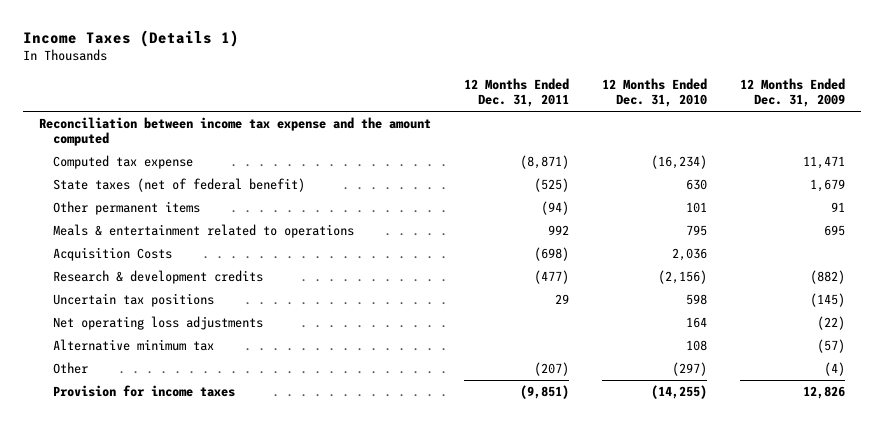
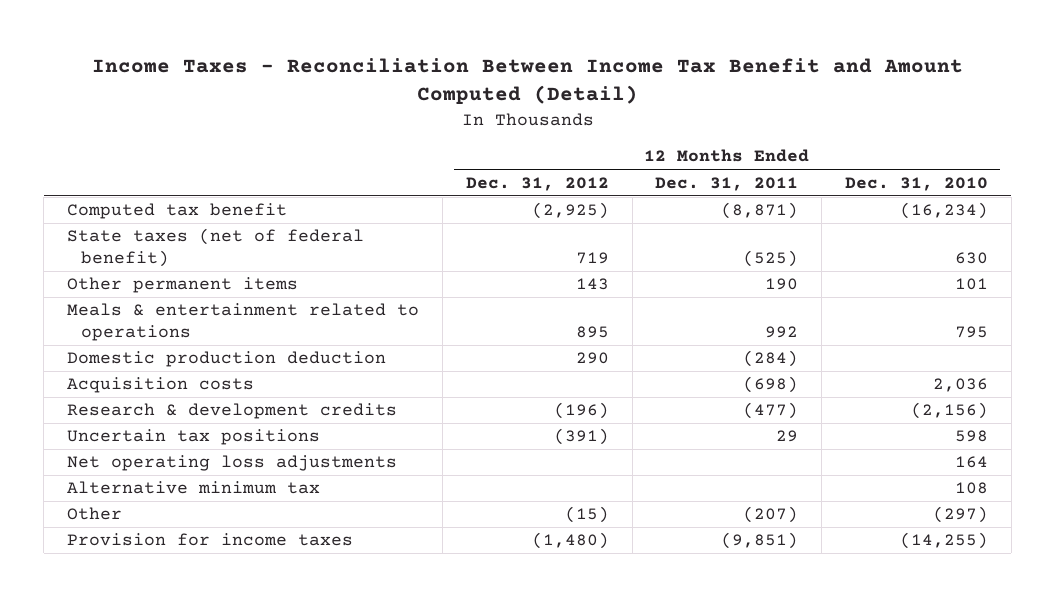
- Income Taxes (Details 1)
+ Income Taxes - Reconciliation Between Income Tax Benefit and Amount Computed (Detail)
- | 12 Months Ended Dec. 31, 2011 | 12 Months Ended Dec. 31, 2010 | 12 Months Ended Dec. 31, 2009
+ | 12 Months Ended Dec. 31, 2012 | 12 Months Ended Dec. 31, 2011 | 12 Months Ended Dec. 31, 2010
- Reconciliation between income tax expense and the amount computed
- Computed tax expense | (8,871) | (16,234) | 11,471
+ Computed tax benefit | (2,925) | (8,871) | (16,234)
- Other permanent items | (94) | 101 | 91
+ Other permanent items | 143 | 190 | 101
- Acquisition Costs | (698) | 2,036 |
+ Domestic production deduction | 290 | (284) |
+ Acquisition costs | | (698) | 2,036

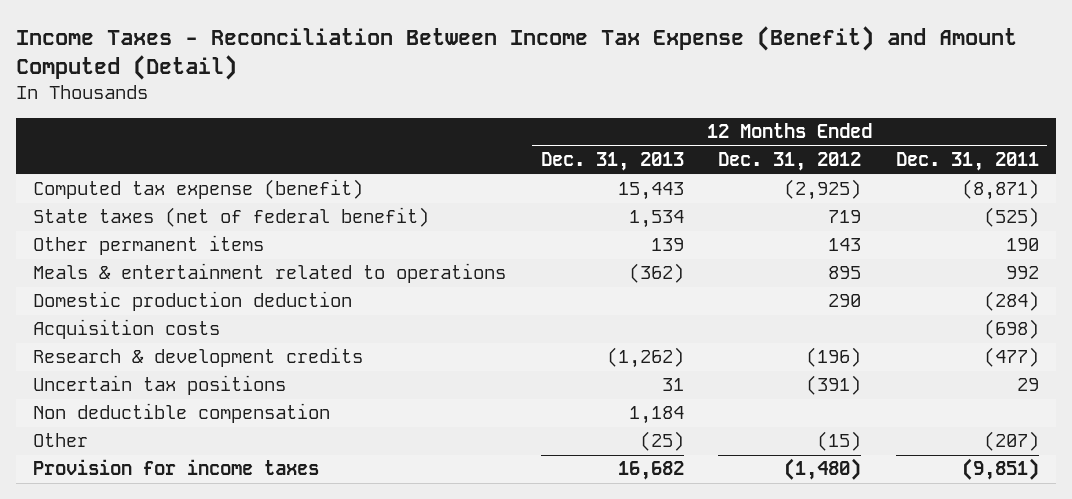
- Income Taxes - Reconciliation Between Income Tax Benefit and Amount Computed (Detail)
+ Income Taxes - Reconciliation Between Income Tax Expense (Benefit) and Amount Computed (Detail)
- | 12 Months Ended Dec. 31, 2012 | 12 Months Ended Dec. 31, 2011 | 12 Months Ended Dec. 31, 2010
+ | 12 Months Ended Dec. 31, 2013 | 12 Months Ended Dec. 31, 2012 | 12 Months Ended Dec. 31, 2011
- Computed tax benefit | (2,925) | (8,871) | (16,234)
+ Computed tax expense (benefit) | 15,443 | (2,925) | (8,871)
- Net operating loss adjustments | | | 164
- Alternative minimum tax | | | 108
+ Non deductible compensation | 1,184 | |

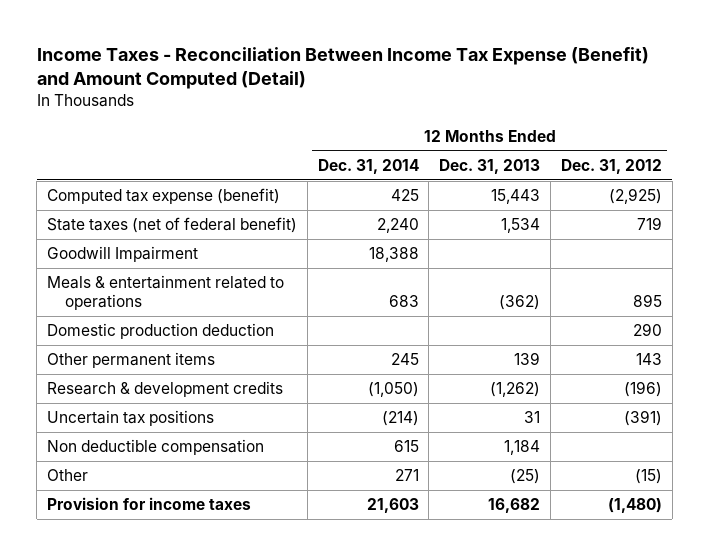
- | 12 Months Ended Dec. 31, 2013 | 12 Months Ended Dec. 31, 2012 | 12 Months Ended Dec. 31, 2011
+ | 12 Months Ended Dec. 31, 2014 | 12 Months Ended Dec. 31, 2013 | 12 Months Ended Dec. 31, 2012
+ Goodwill Impairment | 18,388 | |
- Acquisition costs | | | (698)
moved down: Other permanent items | 245 | 139 | 143

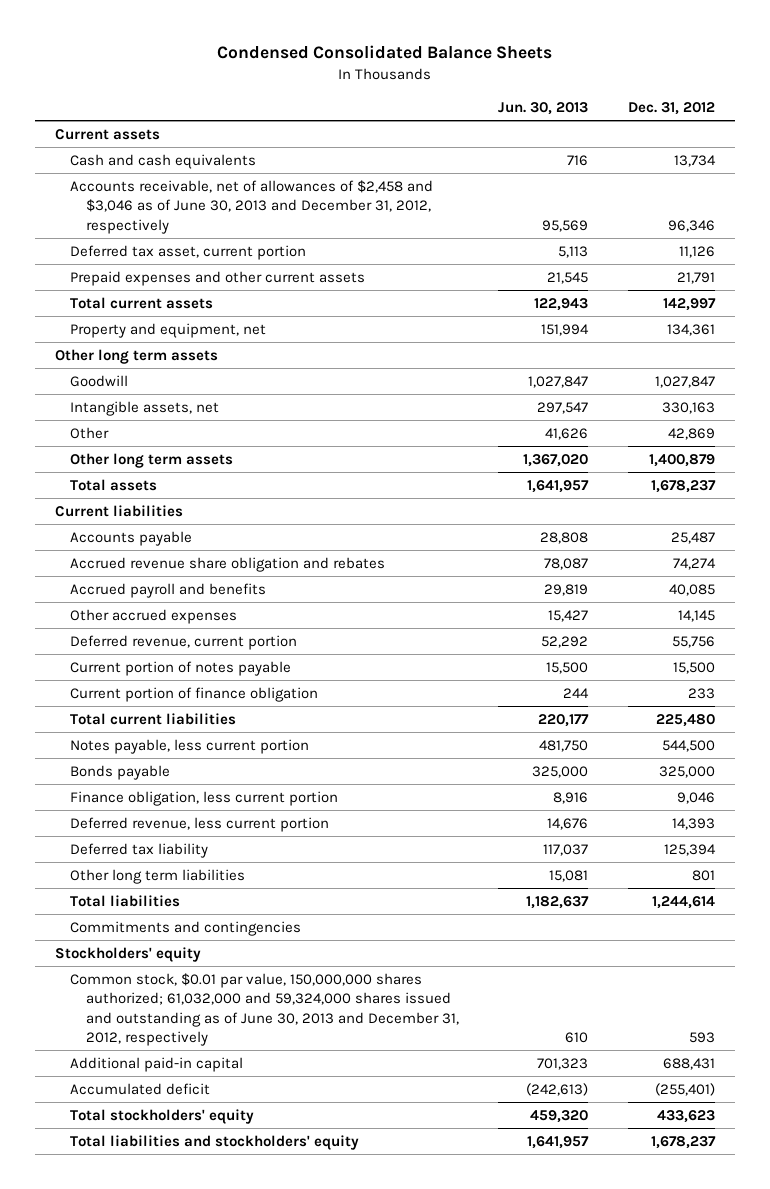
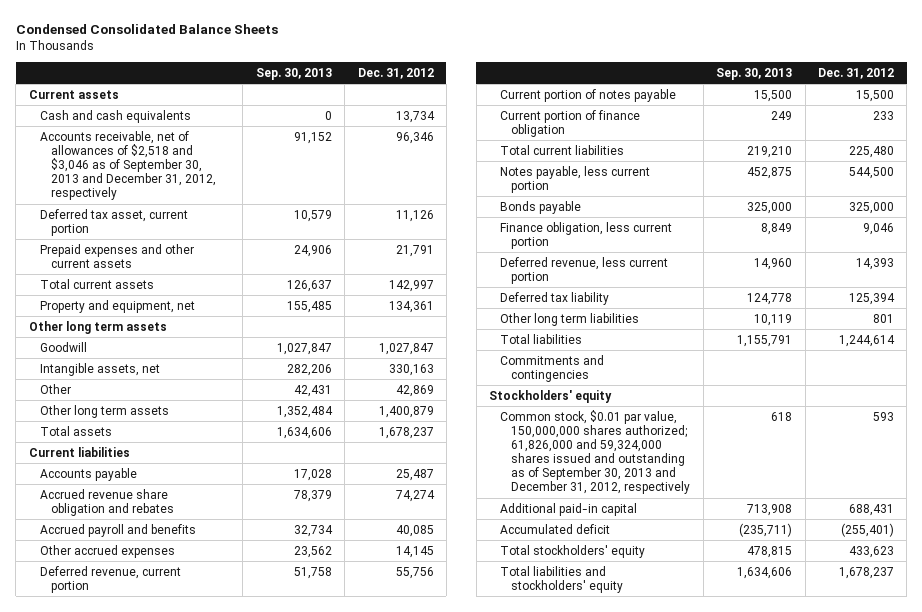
- | Jun. 30, 2013 | Dec. 31, 2012
+ | Sep. 30, 2013 | Dec. 31, 2012
- Accounts receivable, net of allowances of $2,458 and $3,046 as of June 30, 2013 and December 31, 2012, respectively | 95,569 | 96,346
+ Accounts receivable, net of allowances of $2,518 and $3,046 as of September 30, 2013 and December 31, 2012, respectively | 91,152 | 96,346
- Common stock, $0.01 par value, 150,000,000 shares authorized; 61,032,000 and 59,324,000 shares issued and outstanding as of June 30, 2013 and December 31, 2012, respectively | 610 | 593
+ Common stock, $0.01 par value, 150,000,000 shares authorized; 61,826,000 and 59,324,000 shares issued and outstanding as of September 30, 2013 and December 31, 2012, respectively | 618 | 593

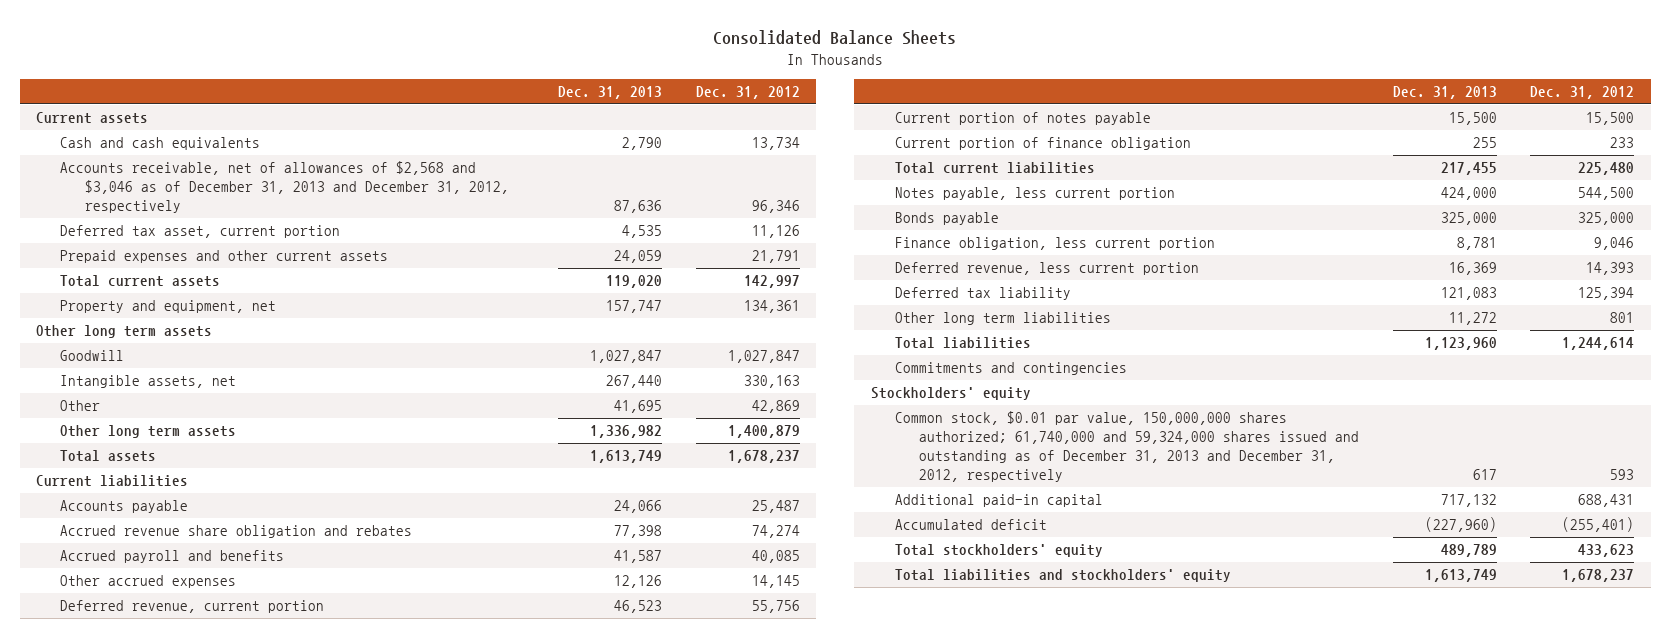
- Condensed Consolidated Balance Sheets
+ Consolidated Balance Sheets
- | Sep. 30, 2013 | Dec. 31, 2012
+ | Dec. 31, 2013 | Dec. 31, 2012
- Accounts receivable, net of allowances of $2,518 and $3,046 as of September 30, 2013 and December 31, 2012, respectively | 91,152 | 96,346
+ Accounts receivable, net of allowances of $2,568 and $3,046 as of December 31, 2013 and December 31, 2012, respectively | 87,636 | 96,346
- Common stock, $0.01 par value, 150,000,000 shares authorized; 61,826,000 and 59,324,000 shares issued and outstanding as of September 30, 2013 and December 31, 2012, respectively | 618 | 593
+ Common stock, $0.01 par value, 150,000,000 shares authorized; 61,740,000 and 59,324,000 shares issued and outstanding as of December 31, 2013 and December 31, 2012, respectively | 617 | 593

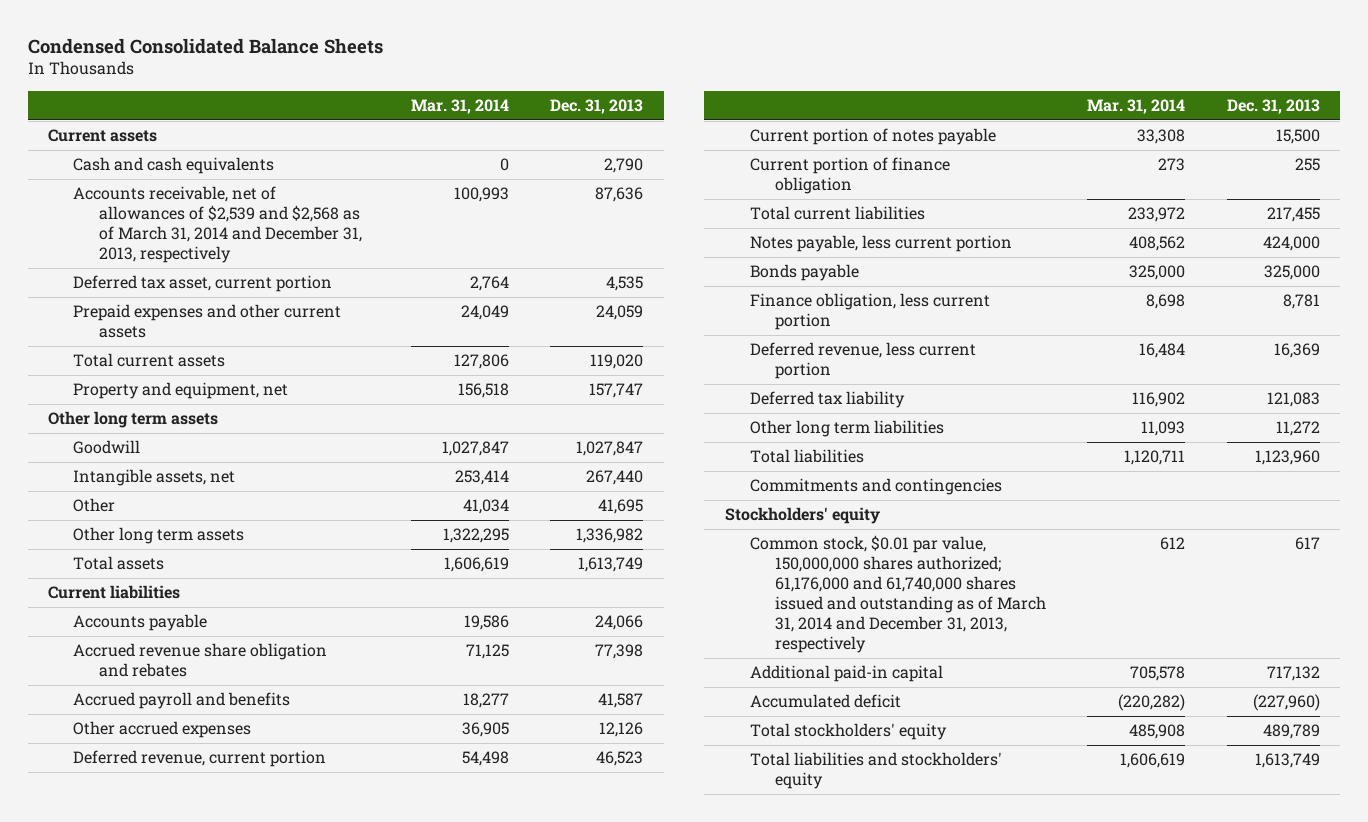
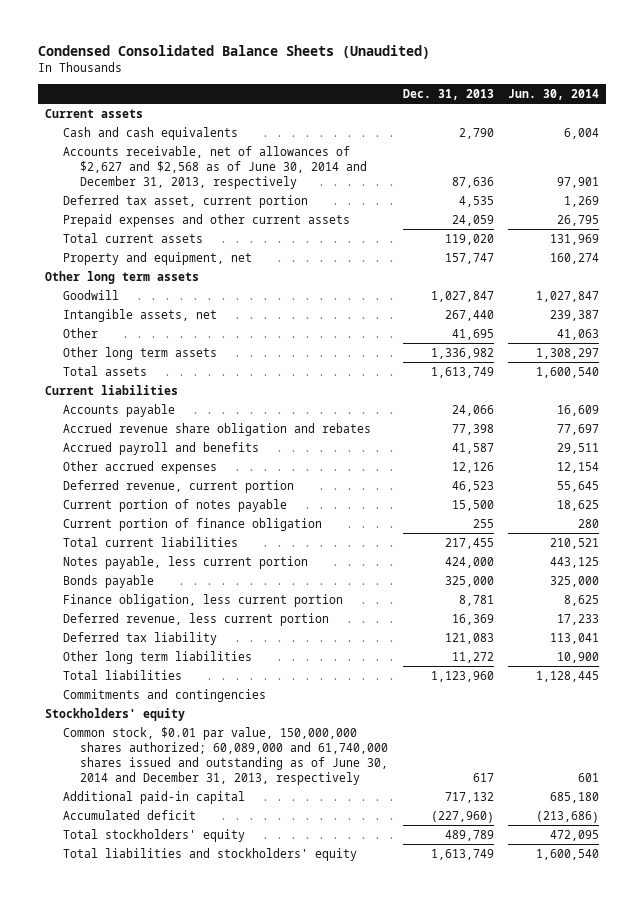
- Condensed Consolidated Balance Sheets
+ Condensed Consolidated Balance Sheets (Unaudited)
- | Mar. 31, 2014 | Dec. 31, 2013
+ | Dec. 31, 2013 | Jun. 30, 2014
- Accounts receivable, net of allowances of $2,539 and $2,568 as of March 31, 2014 and December 31, 2013, respectively | 100,993 | 87,636
+ Accounts receivable, net of allowances of $2,627 and $2,568 as of June 30, 2014 and December 31, 2013, respectively | 87,636 | 97,901
- Common stock, $0.01 par value, 150,000,000 shares authorized; 61,176,000 and 61,740,000 shares issued and outstanding as of March 31, 2014 and December 31, 2013, respectively | 612 | 617
+ Common stock, $0.01 par value, 150,000,000 shares authorized; 60,089,000 and 61,740,000 shares issued and outstanding as of June 30, 2014 and December 31, 2013, respectively | 617 | 601

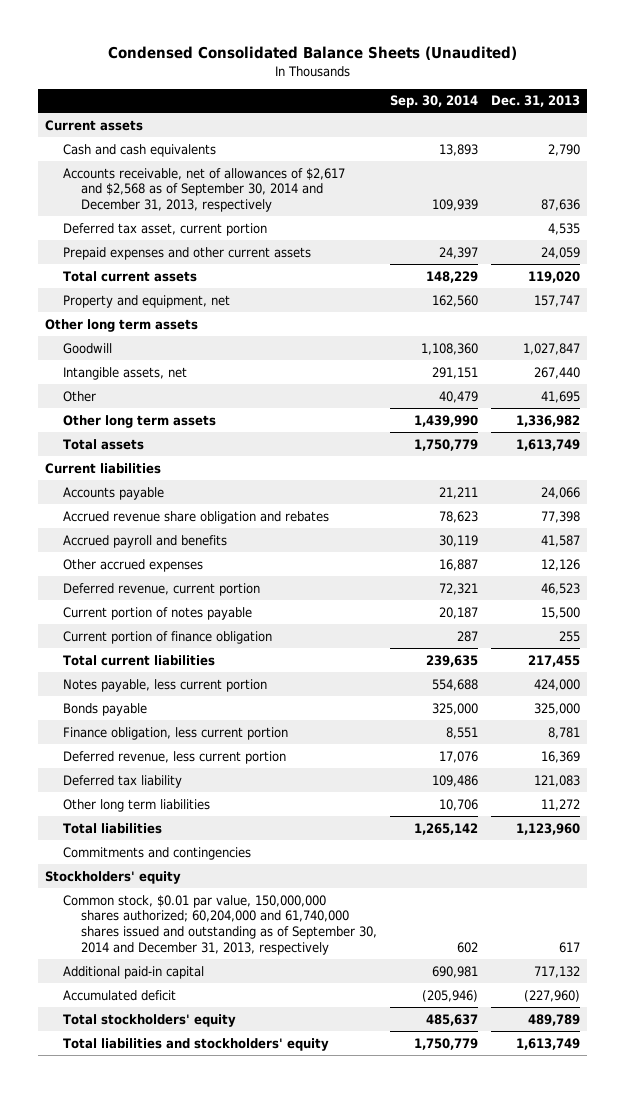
- | Dec. 31, 2013 | Jun. 30, 2014
+ | Sep. 30, 2014 | Dec. 31, 2013
- Accounts receivable, net of allowances of $2,627 and $2,568 as of June 30, 2014 and December 31, 2013, respectively | 87,636 | 97,901
+ Accounts receivable, net of allowances of $2,617 and $2,568 as of September 30, 2014 and December 31, 2013, respectively | 109,939 | 87,636
- Common stock, $0.01 par value, 150,000,000 shares authorized; 60,089,000 and 61,740,000 shares issued and outstanding as of June 30, 2014 and December 31, 2013, respectively | 617 | 601
+ Common stock, $0.01 par value, 150,000,000 shares authorized; 60,204,000 and 61,740,000 shares issued and outstanding as of September 30, 2014 and December 31, 2013, respectively | 602 | 617

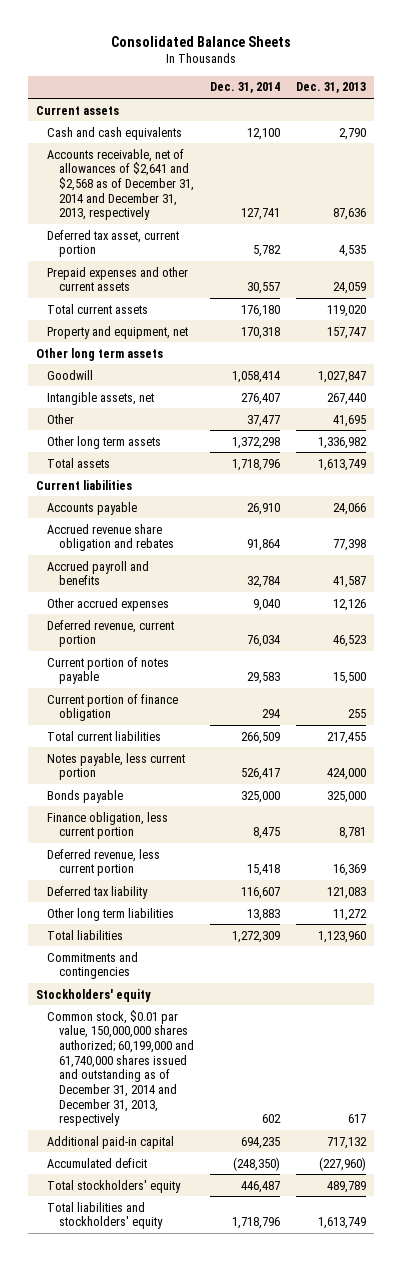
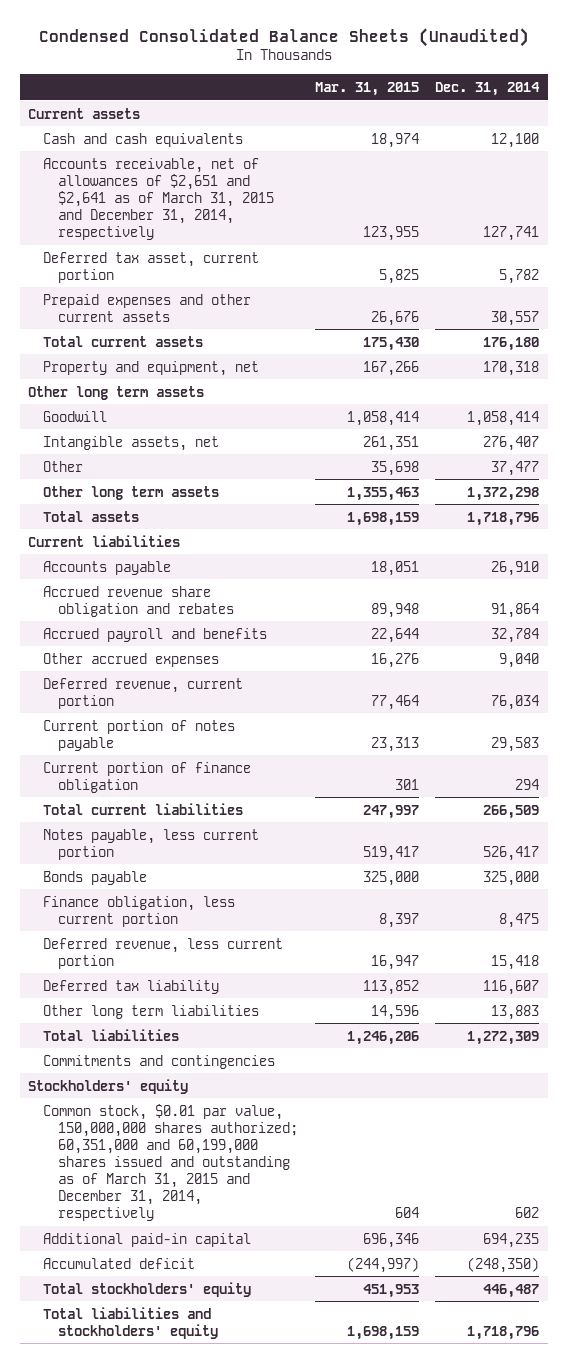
- Consolidated Balance Sheets
+ Condensed Consolidated Balance Sheets (Unaudited)
- | Dec. 31, 2014 | Dec. 31, 2013
+ | Mar. 31, 2015 | Dec. 31, 2014
- Accounts receivable, net of allowances of $2,641 and $2,568 as of December 31, 2014 and December 31, 2013, respectively | 127,741 | 87,636
+ Accounts receivable, net of allowances of $2,651 and $2,641 as of March 31, 2015 and December 31, 2014, respectively | 123,955 | 127,741
- Common stock, $0.01 par value, 150,000,000 shares authorized; 60,199,000 and 61,740,000 shares issued and outstanding as of December 31, 2014 and December 31, 2013, respectively | 602 | 617
+ Common stock, $0.01 par value, 150,000,000 shares authorized; 60,351,000 and 60,199,000 shares issued and outstanding as of March 31, 2015 and December 31, 2014, respectively | 604 | 602

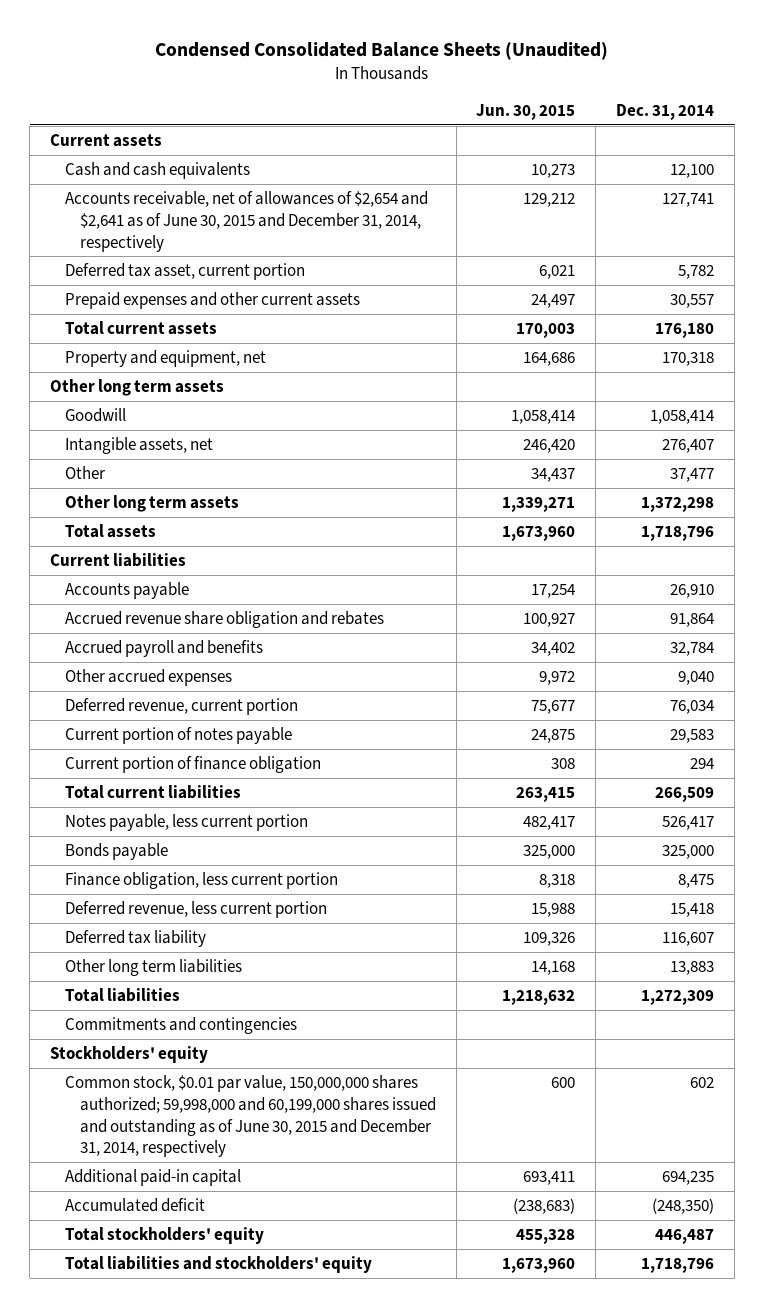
- | Mar. 31, 2015 | Dec. 31, 2014
+ | Jun. 30, 2015 | Dec. 31, 2014
- Accounts receivable, net of allowances of $2,651 and $2,641 as of March 31, 2015 and December 31, 2014, respectively | 123,955 | 127,741
+ Accounts receivable, net of allowances of $2,654 and $2,641 as of June 30, 2015 and December 31, 2014, respectively | 129,212 | 127,741
- Common stock, $0.01 par value, 150,000,000 shares authorized; 60,351,000 and 60,199,000 shares issued and outstanding as of March 31, 2015 and December 31, 2014, respectively | 604 | 602
+ Common stock, $0.01 par value, 150,000,000 shares authorized; 59,998,000 and 60,199,000 shares issued and outstanding as of June 30, 2015 and December 31, 2014, respectively | 600 | 602

